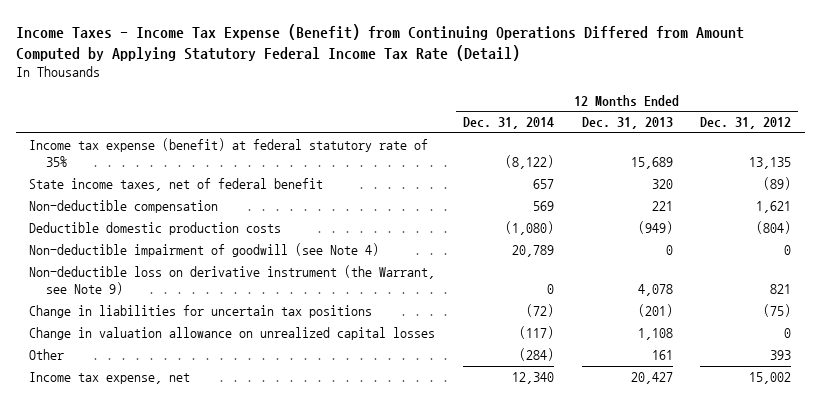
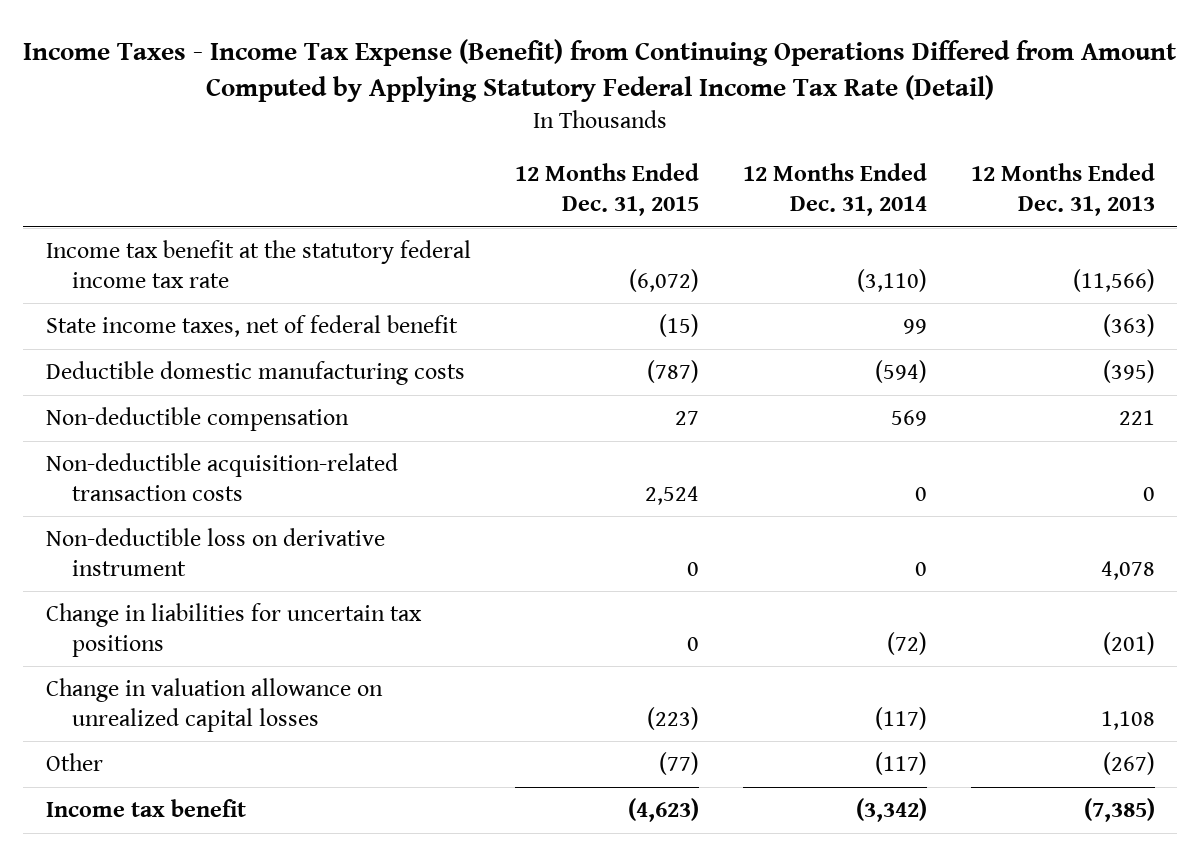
- | 12 Months Ended Dec. 31, 2014 | 12 Months Ended Dec. 31, 2013 | 12 Months Ended Dec. 31, 2012
+ | 12 Months Ended Dec. 31, 2015 | 12 Months Ended Dec. 31, 2014 | 12 Months Ended Dec. 31, 2013
- Income tax expense (benefit) at federal statutory rate of 35% | (8,122) | 15,689 | 13,135
- State income taxes, net of federal benefit | 657 | 320 | (89)
+ Income tax benefit at the statutory federal income tax rate | (6,072) | (3,110) | (11,566)
+ State income taxes, net of federal benefit | (15) | 99 | (363)
+ Deductible domestic manufacturing costs | (787) | (594) | (395)
- Deductible domestic production costs | (1,080) | (949) | (804)
- Non-deductible impairment of goodwill (see Note 4) | 20,789 | 0 | 0
- Non-deductible loss on derivative instrument (the Warrant, see Note 9) | 0 | 4,078 | 821
+ Non-deductible acquisition-related transaction costs | 2,524 | 0 | 0
+ Non-deductible loss on derivative instrument | 0 | 0 | 4,078
- Other | (284) | 161 | 393
- Income tax expense, net | 12,340 | 20,427 | 15,002
+ Other | (77) | (117) | (267)
+ Income tax benefit | (4,623) | (3,342) | (7,385)

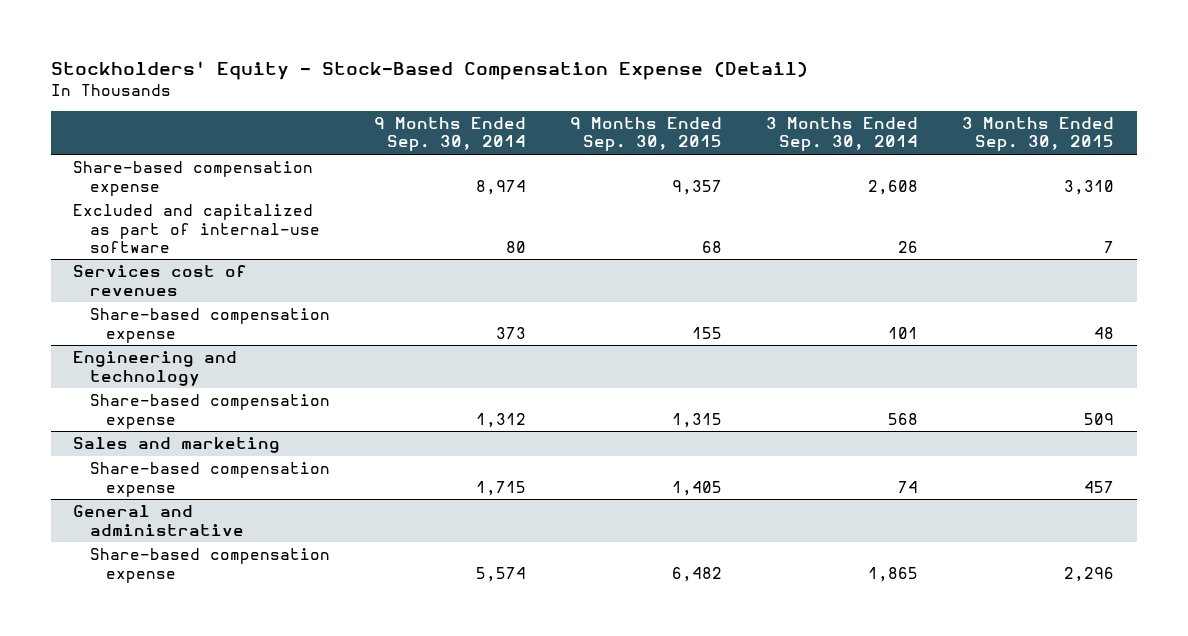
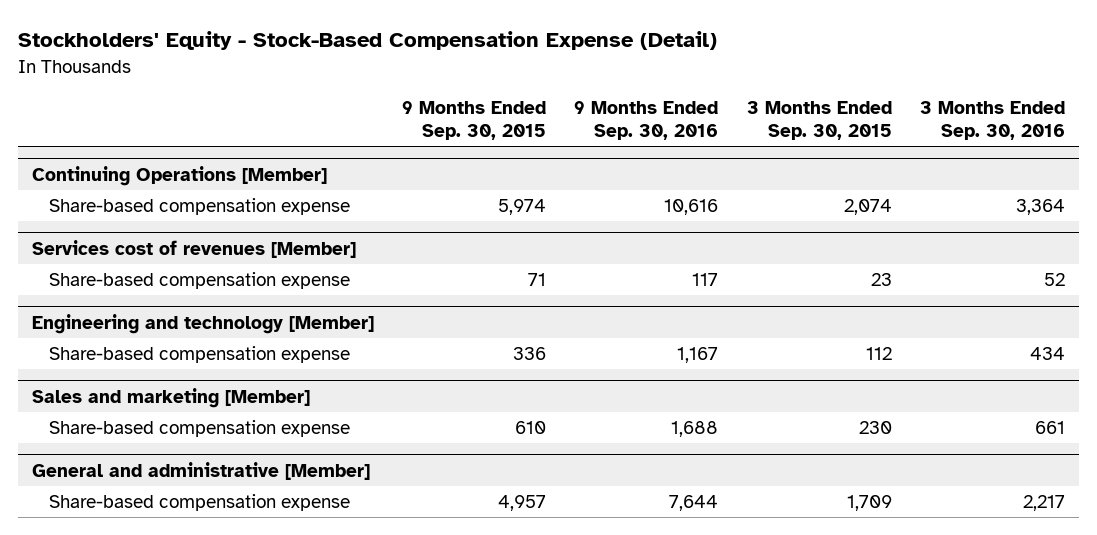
- | 9 Months Ended Sep. 30, 2014 | 9 Months Ended Sep. 30, 2015 | 3 Months Ended Sep. 30, 2014 | 3 Months Ended Sep. 30, 2015
+ | 9 Months Ended Sep. 30, 2015 | 9 Months Ended Sep. 30, 2016 | 3 Months Ended Sep. 30, 2015 | 3 Months Ended Sep. 30, 2016
- Share-based compensation expense | 8,974 | 9,357 | 2,608 | 3,310
- Excluded and capitalized as part of internal-use software | 80 | 68 | 26 | 7
- Services cost of revenues
- Share-based compensation expense | 373 | 155 | 101 | 48
- Engineering and technology
- Share-based compensation expense | 1,312 | 1,315 | 568 | 509
- Sales and marketing
- Share-based compensation expense | 1,715 | 1,405 | 74 | 457
- General and administrative
- Share-based compensation expense | 5,574 | 6,482 | 1,865 | 2,296
+ Continuing Operations [Member]
+ Share-based compensation expense | 5,974 | 10,616 | 2,074 | 3,364
+ Services cost of revenues [Member]
+ Share-based compensation expense | 71 | 117 | 23 | 52
+ Engineering and technology [Member]
+ Share-based compensation expense | 336 | 1,167 | 112 | 434
+ Sales and marketing [Member]
+ Share-based compensation expense | 610 | 1,688 | 230 | 661
+ General and administrative [Member]
+ Share-based compensation expense | 4,957 | 7,644 | 1,709 | 2,217

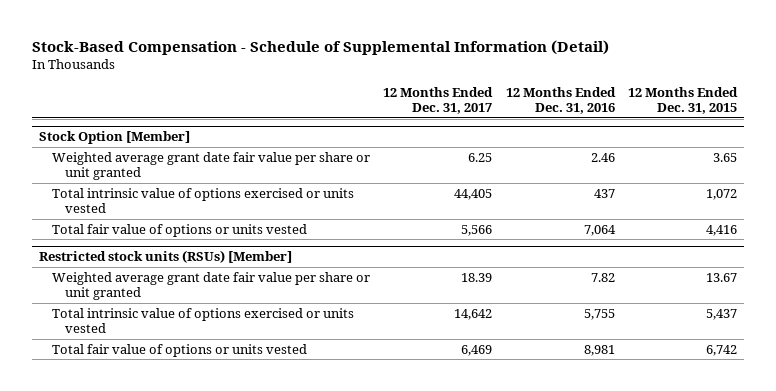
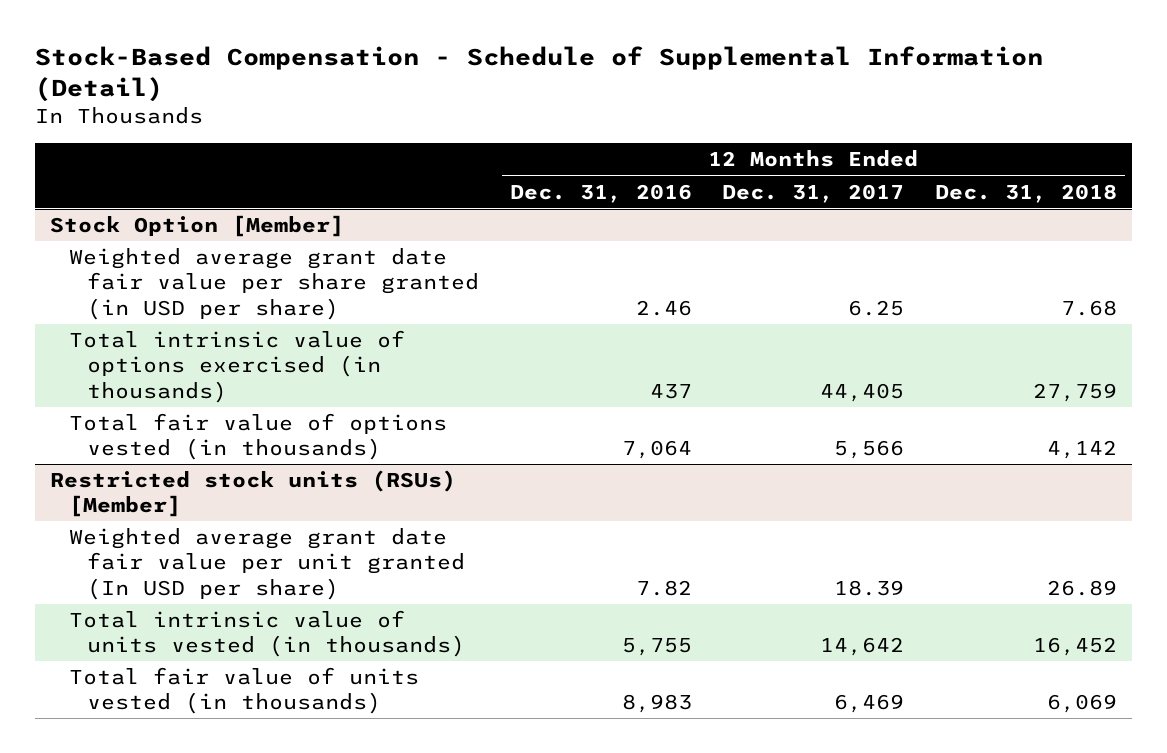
- | 12 Months Ended Dec. 31, 2017 | 12 Months Ended Dec. 31, 2016 | 12 Months Ended Dec. 31, 2015
+ | 12 Months Ended Dec. 31, 2016 | 12 Months Ended Dec. 31, 2017 | 12 Months Ended Dec. 31, 2018
@ Stock Option [Member]
- Weighted average grant date fair value per share or unit granted | 6.25 | 2.46 | 3.65
- Total intrinsic value of options exercised or units vested | 44,405 | 437 | 1,072
- Total fair value of options or units vested | 5,566 | 7,064 | 4,416
+ Weighted average grant date fair value per share granted (in USD per share) | 2.46 | 6.25 | 7.68
+ Total intrinsic value of options exercised (in thousands) | 437 | 44,405 | 27,759
+ Total fair value of options vested (in thousands) | 7,064 | 5,566 | 4,142
@ Restricted stock units (RSUs) [Member]
- Weighted average grant date fair value per share or unit granted | 18.39 | 7.82 | 13.67
- Total intrinsic value of options exercised or units vested | 14,642 | 5,755 | 5,437
- Total fair value of options or units vested | 6,469 | 8,981 | 6,742
+ Weighted average grant date fair value per unit granted (In USD per share) | 7.82 | 18.39 | 26.89
+ Total intrinsic value of units vested (in thousands) | 5,755 | 14,642 | 16,452
+ Total fair value of units vested (in thousands) | 8,983 | 6,469 | 6,069

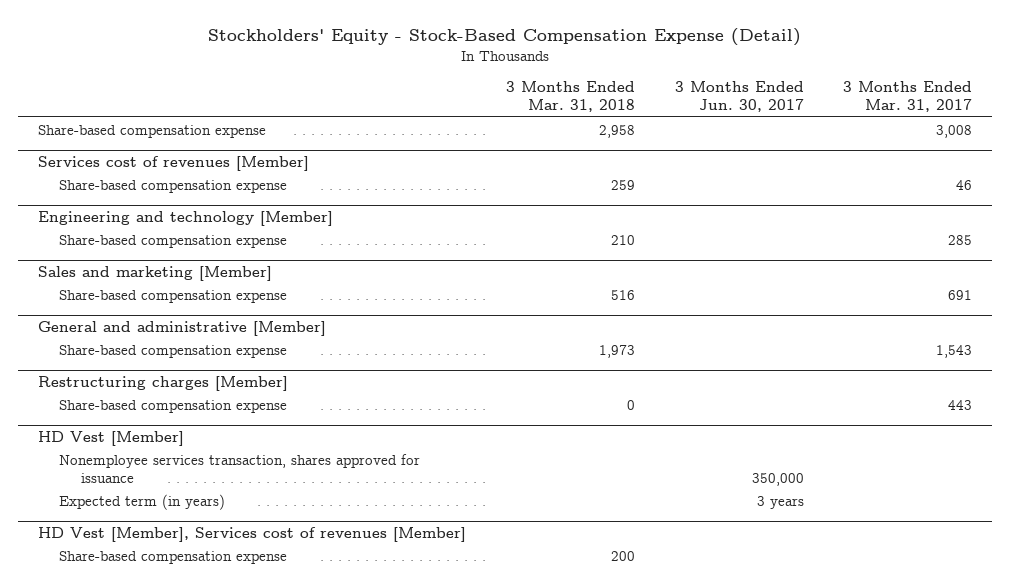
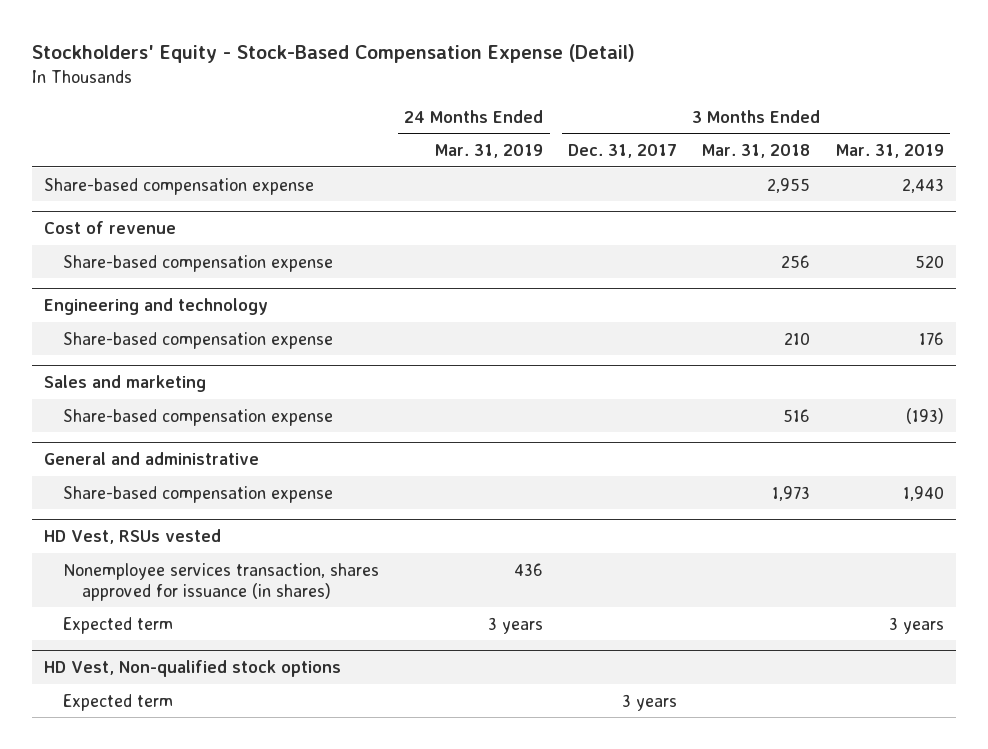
- | 3 Months Ended Mar. 31, 2018 | 3 Months Ended Jun. 30, 2017 | 3 Months Ended Mar. 31, 2017
+ | 24 Months Ended Mar. 31, 2019 | 3 Months Ended Dec. 31, 2017 | 3 Months Ended Mar. 31, 2018 | 3 Months Ended Mar. 31, 2019
- Share-based compensation expense | 2,958 | | 3,008
- Services cost of revenues [Member]
- Share-based compensation expense | 259 | | 46
- Engineering and technology [Member]
+ Share-based compensation expense | | | 2,955 | 2,443
+ Cost of revenue
+ Share-based compensation expense | | | 256 | 520
+ Engineering and technology
- Sales and marketing [Member]
+ Sales and marketing
- General and administrative [Member]
+ General and administrative
- Restructuring charges [Member]
- Share-based compensation expense | 0 | | 443
- HD Vest [Member]
- Nonemployee services transaction, shares approved for issuance | | 350,000 |
- Expected term (in years) | | 3 years |
- HD Vest [Member], Services cost of revenues [Member]
- Share-based compensation expense | 200 | |
+ HD Vest, RSUs vested
+ Nonemployee services transaction, shares approved for issuance (in shares) | 436 | | |
+ Expected term | 3 years | | | 3 years
+ HD Vest, Non-qualified stock options
+ Expected term | | 3 years | |

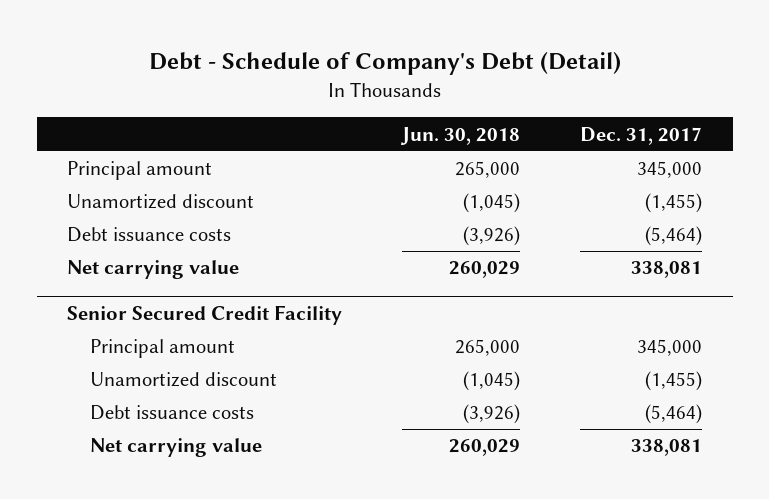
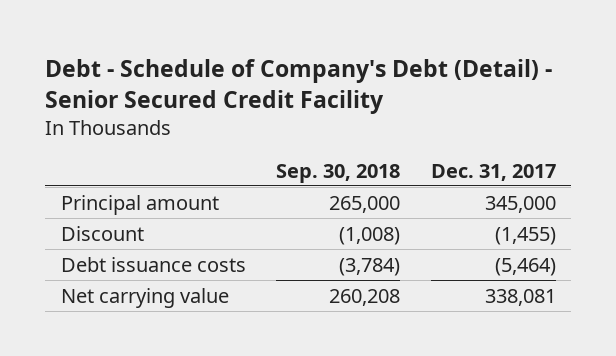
- Debt - Schedule of Company's Debt (Detail)
+ Debt - Schedule of Company's Debt (Detail) - Senior Secured Credit Facility
- | Jun. 30, 2018 | Dec. 31, 2017
+ | Sep. 30, 2018 | Dec. 31, 2017
- Unamortized discount | (1,045) | (1,455)
- Debt issuance costs | (3,926) | (5,464)
- Net carrying value | 260,029 | 338,081
- Senior Secured Credit Facility
- Principal amount | 265,000 | 345,000
- Unamortized discount | (1,045) | (1,455)
+ Discount | (1,008) | (1,455)

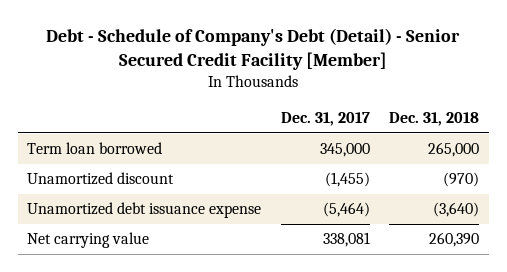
- Debt - Schedule of Company's Debt (Detail) - Senior Secured Credit Facility
+ Debt - Schedule of Company's Debt (Detail) - Senior Secured Credit Facility [Member]
- | Sep. 30, 2018 | Dec. 31, 2017
+ | Dec. 31, 2017 | Dec. 31, 2018
- Principal amount | 265,000 | 345,000
- Discount | (1,008) | (1,455)
- Debt issuance costs | (3,784) | (5,464)
+ Term loan borrowed | 345,000 | 265,000
+ Unamortized discount | (1,455) | (970)
+ Unamortized debt issuance expense | (5,464) | (3,640)

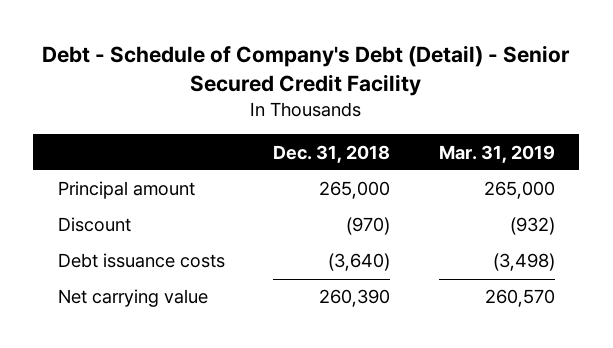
- Debt - Schedule of Company's Debt (Detail) - Senior Secured Credit Facility [Member]
+ Debt - Schedule of Company's Debt (Detail) - Senior Secured Credit Facility
- | Dec. 31, 2017 | Dec. 31, 2018
+ | Dec. 31, 2018 | Mar. 31, 2019
- Term loan borrowed | 345,000 | 265,000
- Unamortized discount | (1,455) | (970)
- Unamortized debt issuance expense | (5,464) | (3,640)
+ Principal amount | 265,000 | 265,000
+ Discount | (970) | (932)
+ Debt issuance costs | (3,640) | (3,498)

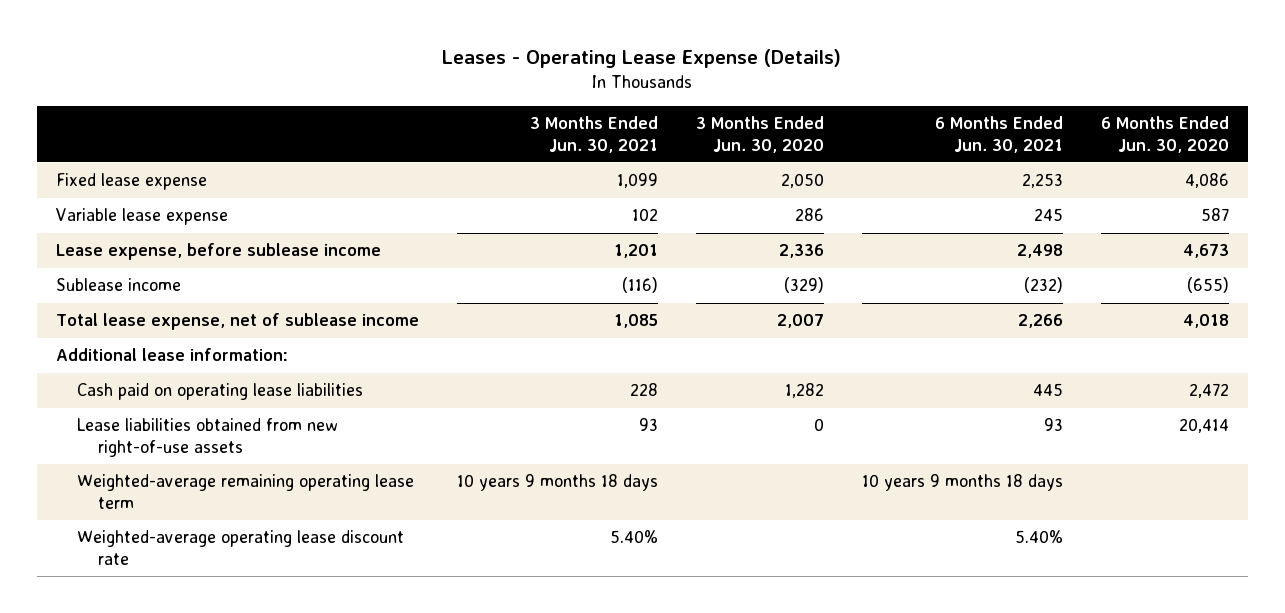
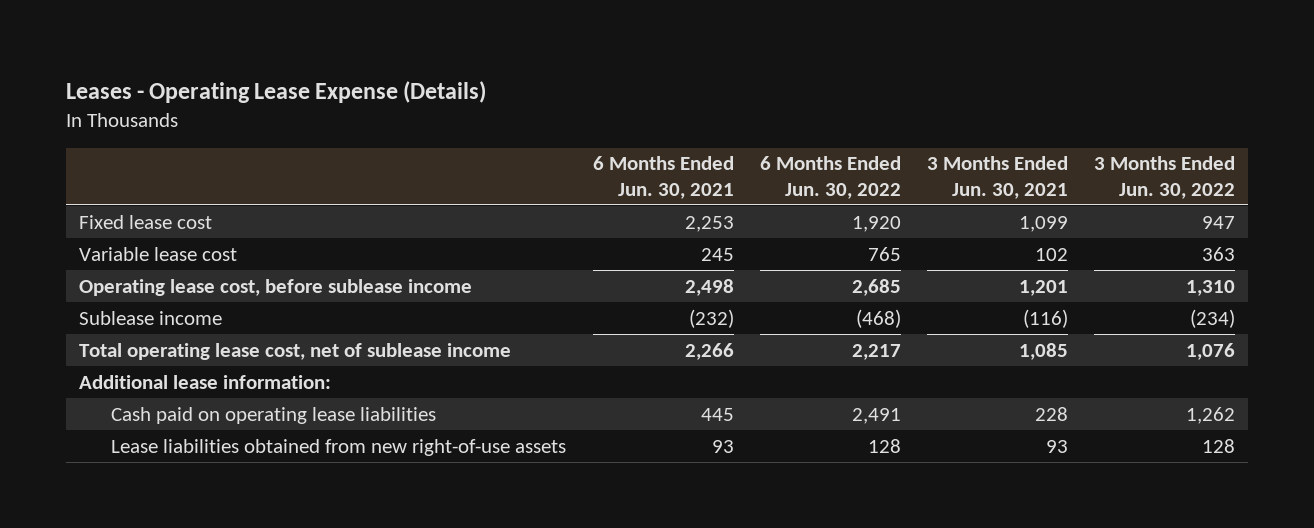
- | 3 Months Ended Jun. 30, 2021 | 3 Months Ended Jun. 30, 2020 | 6 Months Ended Jun. 30, 2021 | 6 Months Ended Jun. 30, 2020
+ | 6 Months Ended Jun. 30, 2021 | 6 Months Ended Jun. 30, 2022 | 3 Months Ended Jun. 30, 2021 | 3 Months Ended Jun. 30, 2022
- Fixed lease expense | 1,099 | 2,050 | 2,253 | 4,086
- Variable lease expense | 102 | 286 | 245 | 587
- Lease expense, before sublease income | 1,201 | 2,336 | 2,498 | 4,673
+ Fixed lease cost | 2,253 | 1,920 | 1,099 | 947
+ Variable lease cost | 245 | 765 | 102 | 363
+ Operating lease cost, before sublease income | 2,498 | 2,685 | 1,201 | 1,310
- Total lease expense, net of sublease income | 1,085 | 2,007 | 2,266 | 4,018
+ Total operating lease cost, net of sublease income | 2,266 | 2,217 | 1,085 | 1,076
- Weighted-average remaining operating lease term | 10 years 9 months 18 days | | 10 years 9 months 18 days |
- Weighted-average operating lease discount rate | 5.40% | | 5.40% |

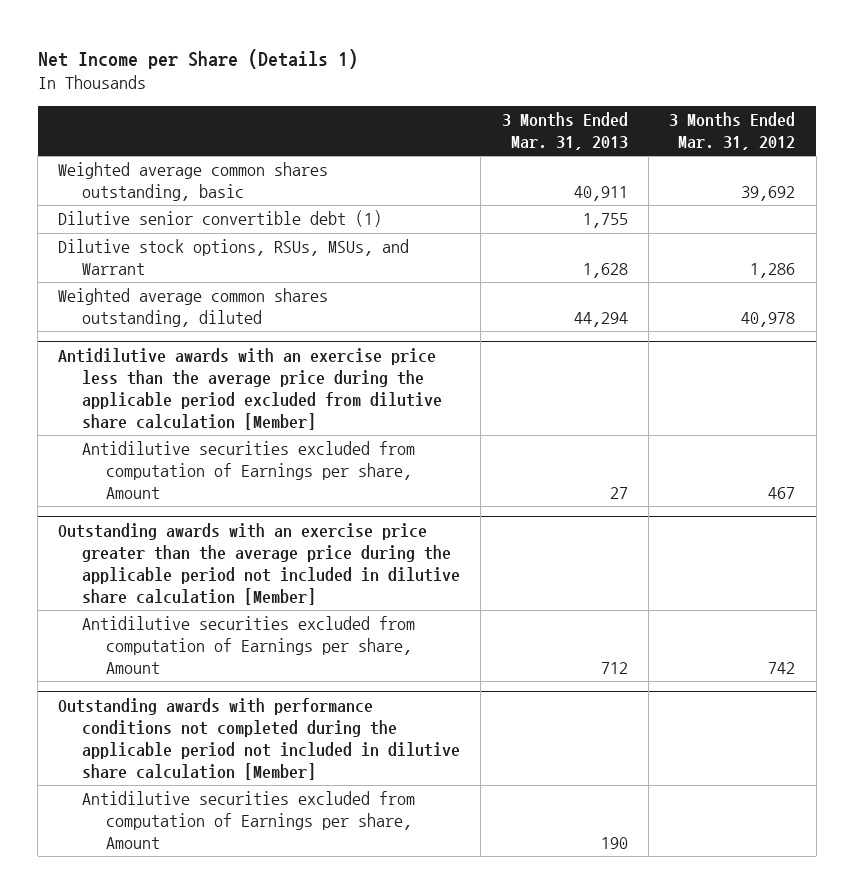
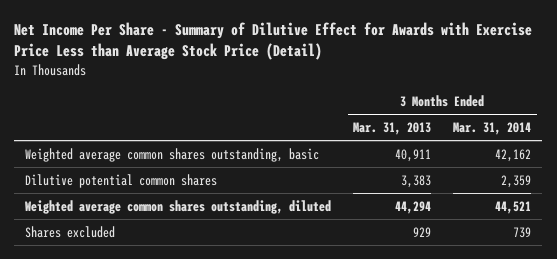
- Net Income per Share (Details 1)
+ Net Income Per Share - Summary of Dilutive Effect for Awards with Exercise Price Less than Average Stock Price (Detail)
- | 3 Months Ended Mar. 31, 2013 | 3 Months Ended Mar. 31, 2012
+ | 3 Months Ended Mar. 31, 2013 | 3 Months Ended Mar. 31, 2014
- Dilutive senior convertible debt (1) | 1,755 |
- Dilutive stock options, RSUs, MSUs, and Warrant | 1,628 | 1,286
+ Dilutive potential common shares | 3,383 | 2,359
- Antidilutive awards with an exercise price less than the average price during the applicable period excluded from dilutive share calculation [Member]
- Antidilutive securities excluded from computation of Earnings per share, Amount | 27 | 467
- Outstanding awards with an exercise price greater than the average price during the applicable period not included in dilutive share calculation [Member]
- Antidilutive securities excluded from computation of Earnings per share, Amount | 712 | 742
- Outstanding awards with performance conditions not completed during the applicable period not included in dilutive share calculation [Member]
- Antidilutive securities excluded from computation of Earnings per share, Amount | 190 |
+ Shares excluded | 929 | 739

